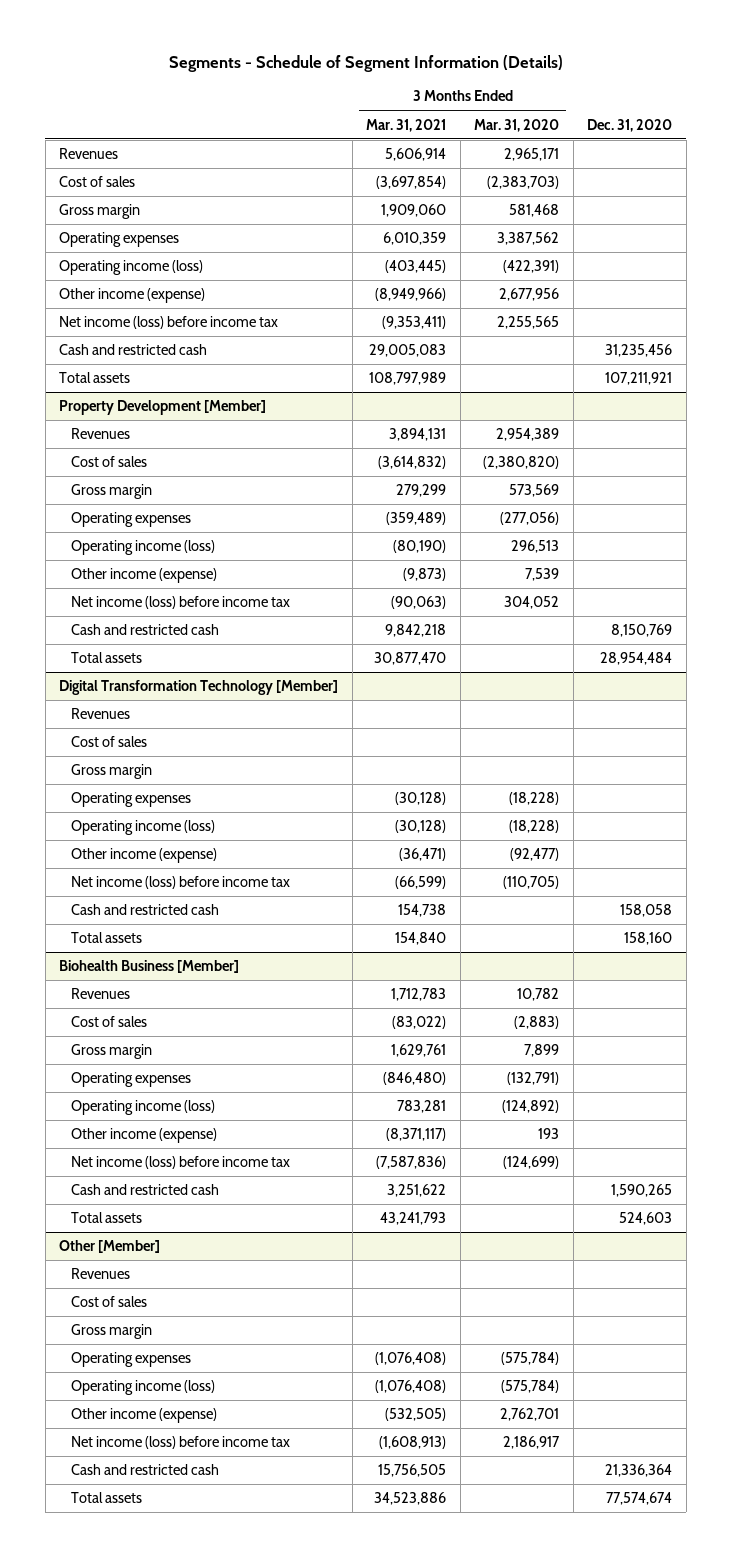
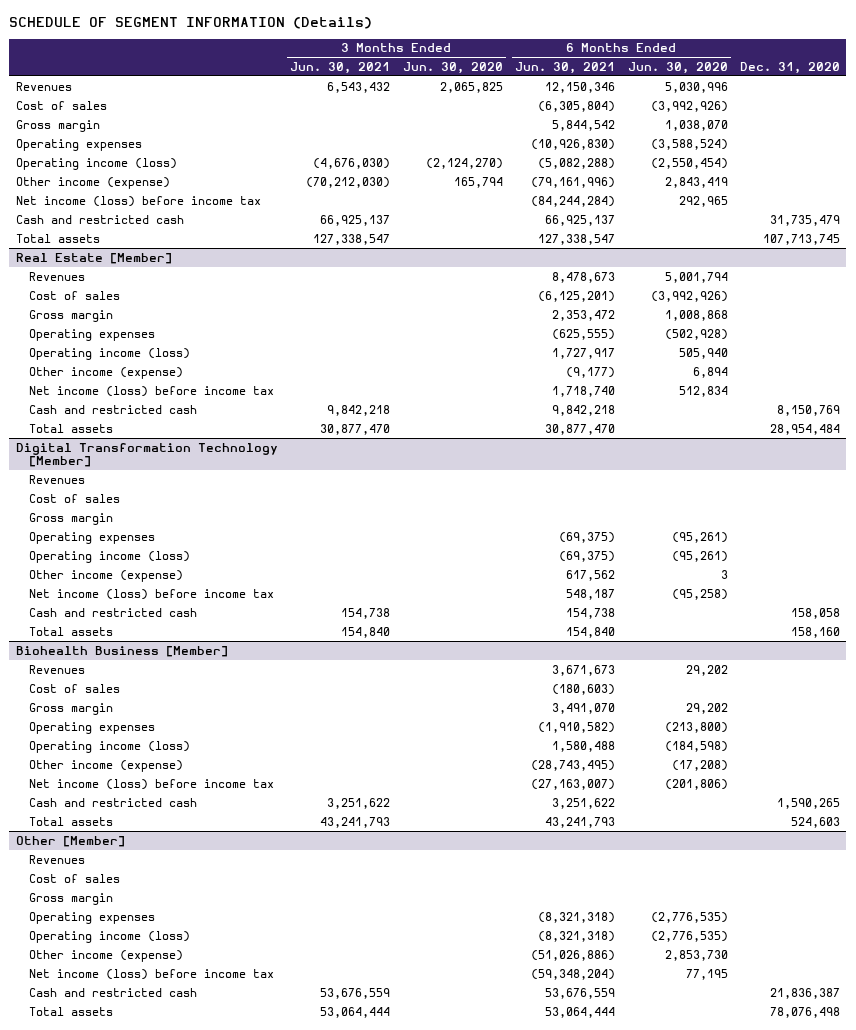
- Segments - Schedule of Segment Information (Details)
+ SCHEDULE OF SEGMENT INFORMATION (Details)
- | 3 Months Ended Mar. 31, 2021 | 3 Months Ended Mar. 31, 2020 | Dec. 31, 2020
+ | 3 Months Ended Jun. 30, 2021 | 3 Months Ended Jun. 30, 2020 | 6 Months Ended Jun. 30, 2021 | 6 Months Ended Jun. 30, 2020 | Dec. 31, 2020
- Cash and restricted cash | 29,005,083 | | 31,235,456
- Total assets | 108,797,989 | | 107,211,921
- Property Development [Member]
+ Cash and restricted cash | 66,925,137 | | 66,925,137 | | 31,735,479
+ Total assets | 127,338,547 | | 127,338,547 | | 107,713,745
+ Real Estate [Member]
@ Other [Member]
- Cash and restricted cash | 15,756,505 | | 21,336,364
- Total assets | 34,523,886 | | 77,574,674
+ Cash and restricted cash | 53,676,559 | | 53,676,559 | | 21,836,387
+ Total assets | 53,064,444 | | 53,064,444 | | 78,076,498

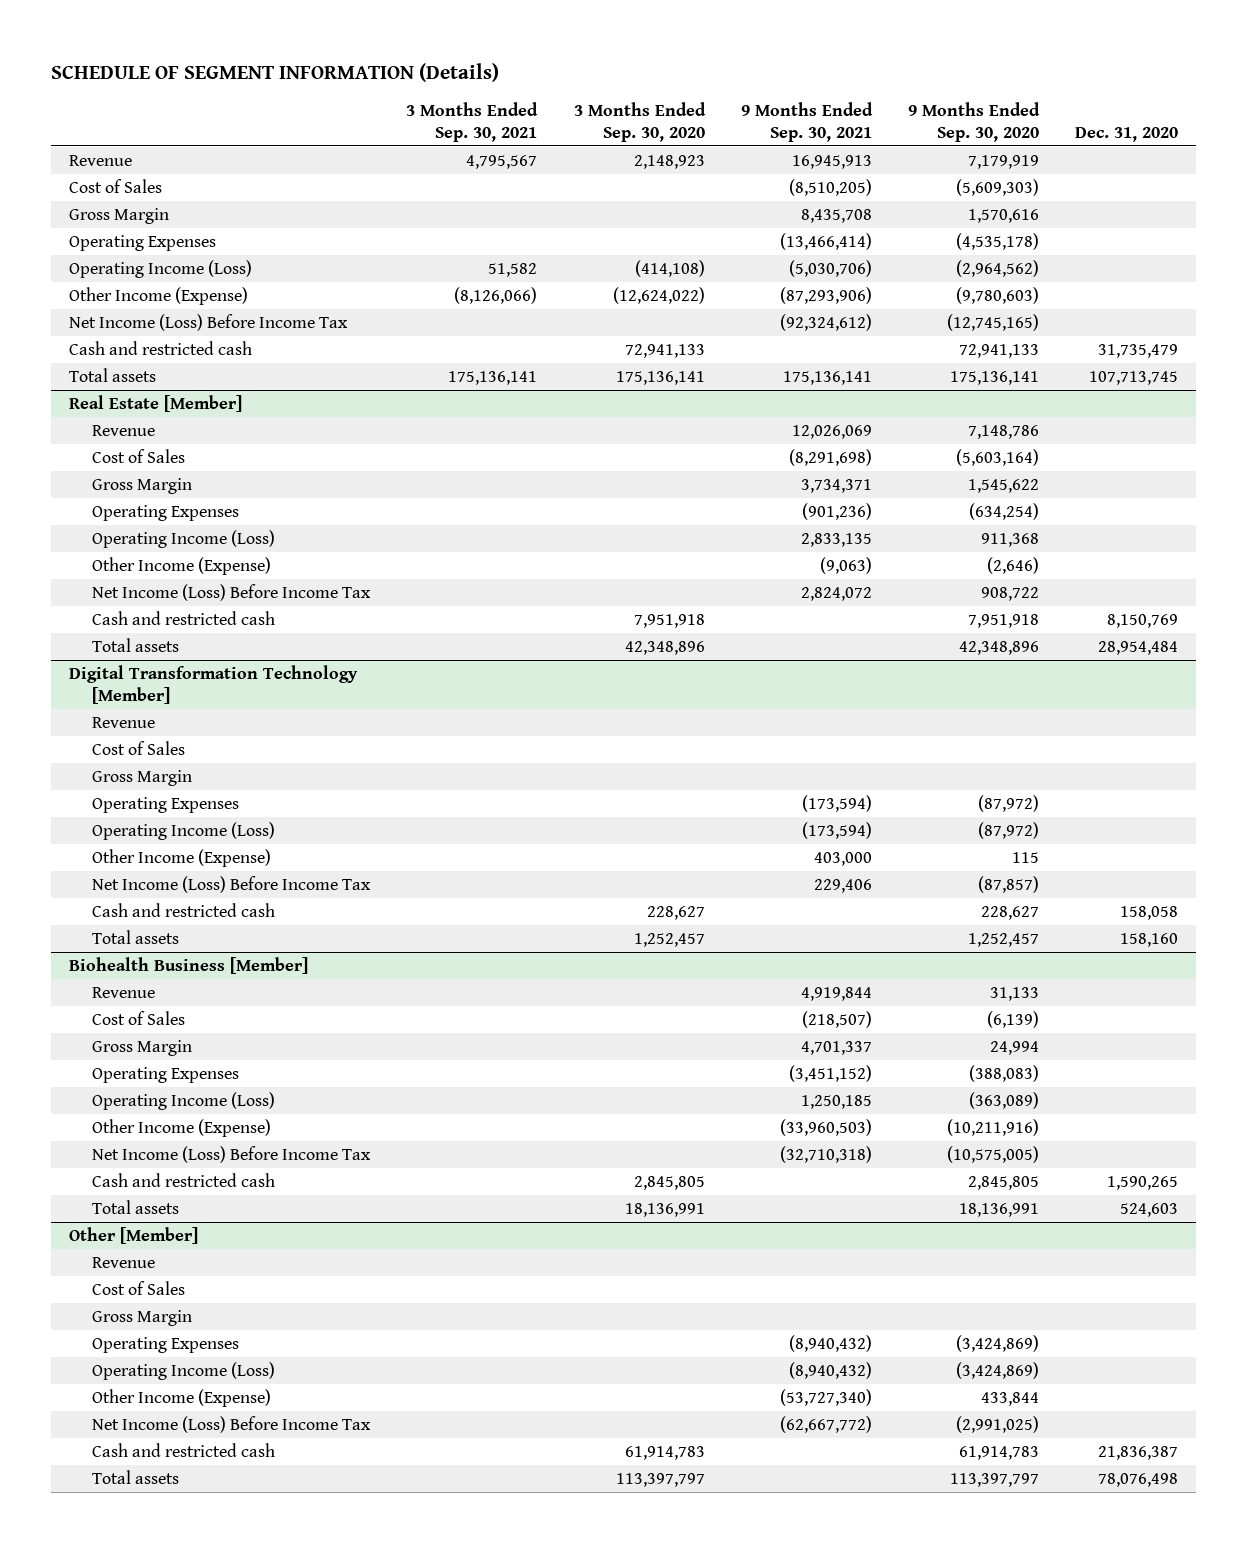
- | 3 Months Ended Jun. 30, 2021 | 3 Months Ended Jun. 30, 2020 | 6 Months Ended Jun. 30, 2021 | 6 Months Ended Jun. 30, 2020 | Dec. 31, 2020
+ | 3 Months Ended Sep. 30, 2021 | 3 Months Ended Sep. 30, 2020 | 9 Months Ended Sep. 30, 2021 | 9 Months Ended Sep. 30, 2020 | Dec. 31, 2020
- Revenues | 6,543,432 | 2,065,825 | 12,150,346 | 5,030,996 |
- Cost of sales | | | (6,305,804) | (3,992,926) |
- Gross margin | | | 5,844,542 | 1,038,070 |
- Operating expenses | | | (10,926,830) | (3,588,524) |
- Operating income (loss) | (4,676,030) | (2,124,270) | (5,082,288) | (2,550,454) |
- Other income (expense) | (70,212,030) | 165,794 | (79,161,996) | 2,843,419 |
- Net income (loss) before income tax | | | (84,244,284) | 292,965 |
+ Revenue | 4,795,567 | 2,148,923 | 16,945,913 | 7,179,919 |
+ Cost of Sales | | | (8,510,205) | (5,609,303) |
+ Gross Margin | | | 8,435,708 | 1,570,616 |
+ Operating Expenses | | | (13,466,414) | (4,535,178) |
+ Operating Income (Loss) | 51,582 | (414,108) | (5,030,706) | (2,964,562) |
+ Other Income (Expense) | (8,126,066) | (12,624,022) | (87,293,906) | (9,780,603) |
+ Net Income (Loss) Before Income Tax | | | (92,324,612) | (12,745,165) |
@ Real Estate [Member]
- Revenues | | | 8,478,673 | 5,001,794 |
- Cost of sales | | | (6,125,201) | (3,992,926) |
- Gross margin | | | 2,353,472 | 1,008,868 |
- Operating expenses | | | (625,555) | (502,928) |
- Operating income (loss) | | | 1,727,917 | 505,940 |
- Other income (expense) | | | (9,177) | 6,894 |
- Net income (loss) before income tax | | | 1,718,740 | 512,834 |
+ Revenue | | | 12,026,069 | 7,148,786 |
+ Cost of Sales | | | (8,291,698) | (5,603,164) |
+ Gross Margin | | | 3,734,371 | 1,545,622 |
+ Operating Expenses | | | (901,236) | (634,254) |
+ Operating Income (Loss) | | | 2,833,135 | 911,368 |
+ Other Income (Expense) | | | (9,063) | (2,646) |
+ Net Income (Loss) Before Income Tax | | | 2,824,072 | 908,722 |
@ Digital Transformation Technology [Member]
- Revenues
- Cost of sales
- Gross margin
- Operating expenses | | | (69,375) | (95,261) |
- Operating income (loss) | | | (69,375) | (95,261) |
- Other income (expense) | | | 617,562 | 3 |
- Net income (loss) before income tax | | | 548,187 | (95,258) |
+ Revenue
+ Cost of Sales
+ Gross Margin
+ Operating Expenses | | | (173,594) | (87,972) |
+ Operating Income (Loss) | | | (173,594) | (87,972) |
+ Other Income (Expense) | | | 403,000 | 115 |
+ Net Income (Loss) Before Income Tax | | | 229,406 | (87,857) |
@ Biohealth Business [Member]
- Revenues | | | 3,671,673 | 29,202 |
- Cost of sales | | | (180,603) | |
- Gross margin | | | 3,491,070 | 29,202 |
- Operating expenses | | | (1,910,582) | (213,800) |
- Operating income (loss) | | | 1,580,488 | (184,598) |
- Other income (expense) | | | (28,743,495) | (17,208) |
- Net income (loss) before income tax | | | (27,163,007) | (201,806) |
+ Revenue | | | 4,919,844 | 31,133 |
+ Cost of Sales | | | (218,507) | (6,139) |
+ Gross Margin | | | 4,701,337 | 24,994 |
+ Operating Expenses | | | (3,451,152) | (388,083) |
+ Operating Income (Loss) | | | 1,250,185 | (363,089) |
+ Other Income (Expense) | | | (33,960,503) | (10,211,916) |
+ Net Income (Loss) Before Income Tax | | | (32,710,318) | (10,575,005) |
@ Other [Member]
- Revenues
- Cost of sales
- Gross margin
- Operating expenses | | | (8,321,318) | (2,776,535) |
- Operating income (loss) | | | (8,321,318) | (2,776,535) |
- Other income (expense) | | | (51,026,886) | 2,853,730 |
- Net income (loss) before income tax | | | (59,348,204) | 77,195 |
+ Revenue
+ Cost of Sales
+ Gross Margin
+ Operating Expenses | | | (8,940,432) | (3,424,869) |
+ Operating Income (Loss) | | | (8,940,432) | (3,424,869) |
+ Other Income (Expense) | | | (53,727,340) | 433,844 |
+ Net Income (Loss) Before Income Tax | | | (62,667,772) | (2,991,025) |

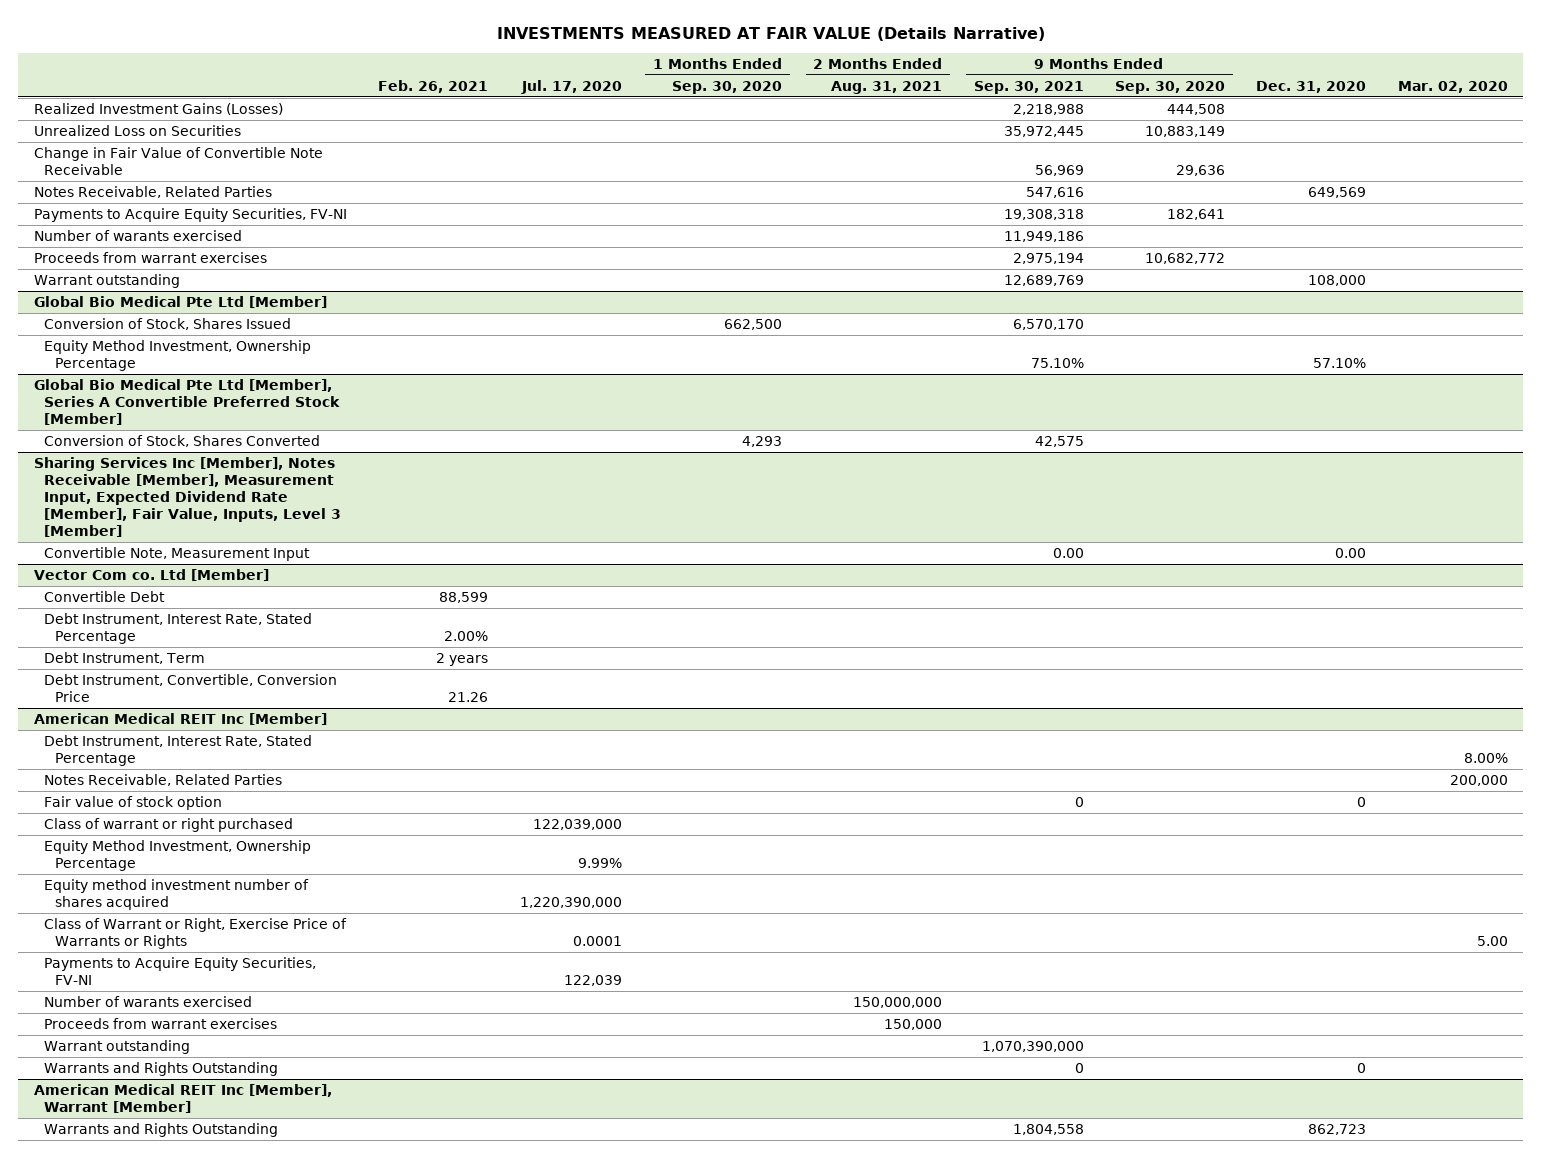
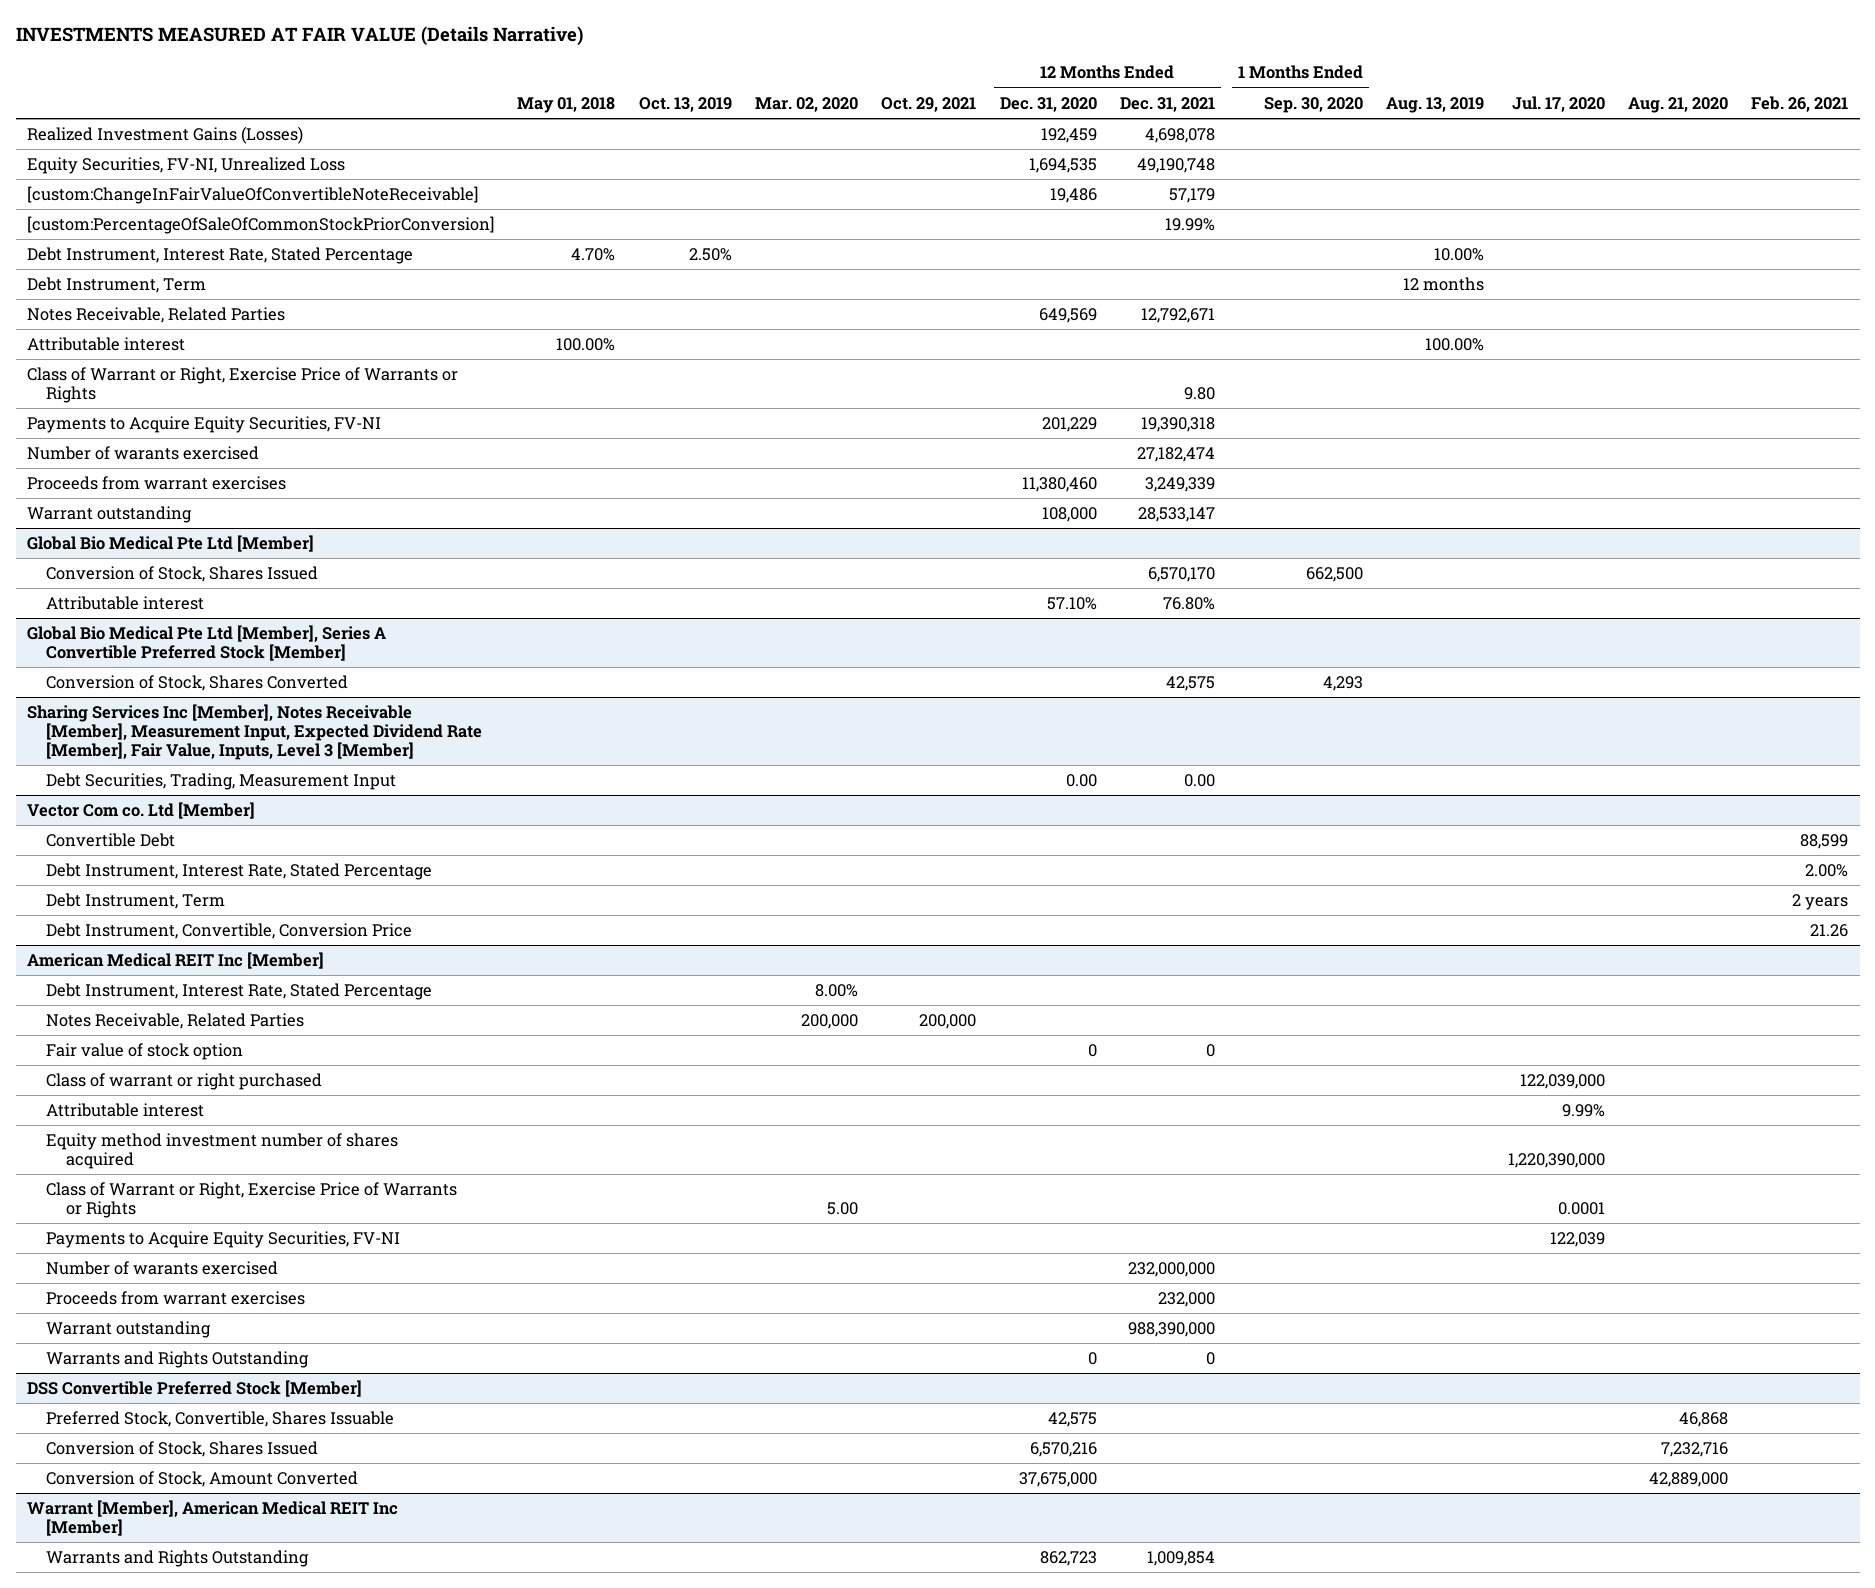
- | Feb. 26, 2021 | Jul. 17, 2020 | 1 Months Ended Sep. 30, 2020 | 2 Months Ended Aug. 31, 2021 | 9 Months Ended Sep. 30, 2021 | 9 Months Ended Sep. 30, 2020 | Dec. 31, 2020 | Mar. 02, 2020
+ | May 01, 2018 | Oct. 13, 2019 | Mar. 02, 2020 | Oct. 29, 2021 | 12 Months Ended Dec. 31, 2020 | 12 Months Ended Dec. 31, 2021 | 1 Months Ended Sep. 30, 2020 | Aug. 13, 2019 | Jul. 17, 2020 | Aug. 21, 2020 | Feb. 26, 2021
- Unrealized Loss on Securities | | | | | 35,972,445 | 10,883,149 | |
- Change in Fair Value of Convertible Note Receivable | | | | | 56,969 | 29,636 | |
+ Equity Securities, FV-NI, Unrealized Loss | | | | | 1,694,535 | 49,190,748 | | | | |
+ [custom:ChangeInFairValueOfConvertibleNoteReceivable] | | | | | 19,486 | 57,179 | | | | |
+ [custom:PercentageOfSaleOfCommonStockPriorConversion] | | | | | | 19.99% | | | | |
+ Debt Instrument, Interest Rate, Stated Percentage | 4.70% | 2.50% | | | | | | 10.00% | | |
+ Debt Instrument, Term | | | | | | | | 12 months | | |
+ Attributable interest | 100.00% | | | | | | | 100.00% | | |
+ Class of Warrant or Right, Exercise Price of Warrants or Rights | | | | | | 9.80 | | | | |
@ Global Bio Medical Pte Ltd [Member]
- Equity Method Investment, Ownership Percentage | | | | | 75.10% | | 57.10% |
+ Attributable interest | | | | | 57.10% | 76.80% | | | | |
@ Sharing Services Inc [Member], Notes Receivable [Member], Measurement Input, Expected Dividend Rate [Member], Fair Value, Inputs, Level 3 [Member]
- Convertible Note, Measurement Input | | | | | 0.00 | | 0.00 |
+ Debt Securities, Trading, Measurement Input | | | | | 0.00 | 0.00 | | | | |
@ American Medical REIT Inc [Member]
- Equity Method Investment, Ownership Percentage | | 9.99% | | | | | |
+ Attributable interest | | | | | | | | | 9.99% | |
- American Medical REIT Inc [Member], Warrant [Member]
+ DSS Convertible Preferred Stock [Member]
+ Preferred Stock, Convertible, Shares Issuable | | | | | 42,575 | | | | | 46,868 |
+ Conversion of Stock, Shares Issued | | | | | 6,570,216 | | | | | 7,232,716 |
+ Conversion of Stock, Amount Converted | | | | | 37,675,000 | | | | | 42,889,000 |
+ Warrant [Member], American Medical REIT Inc [Member]

